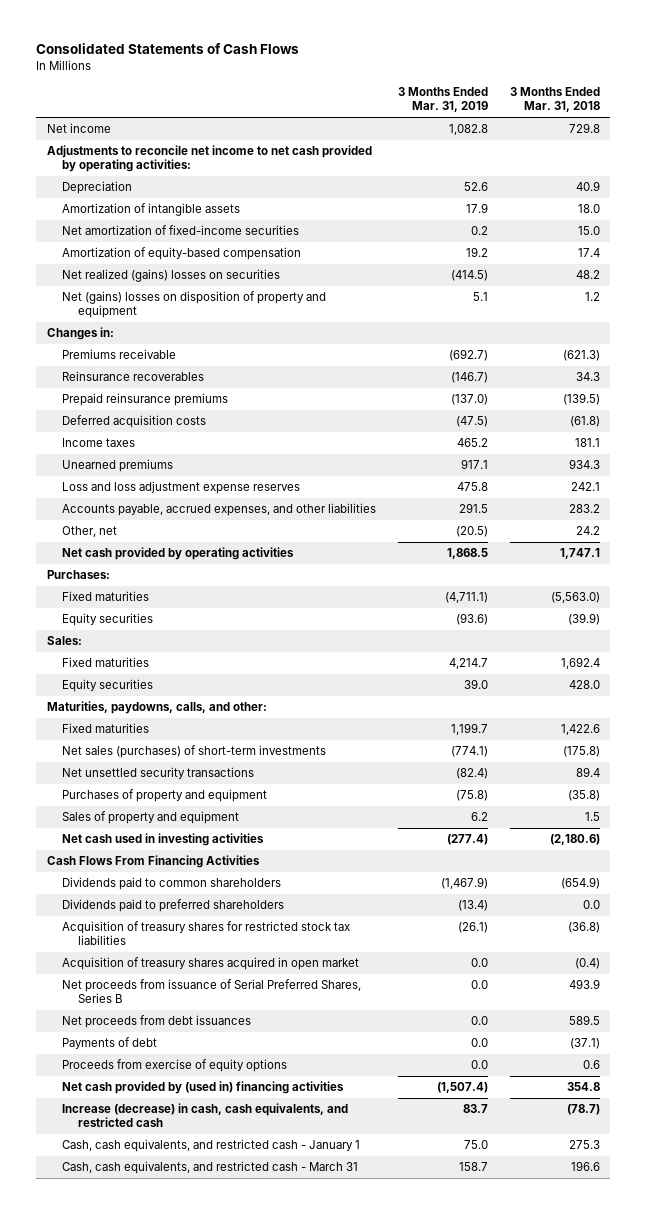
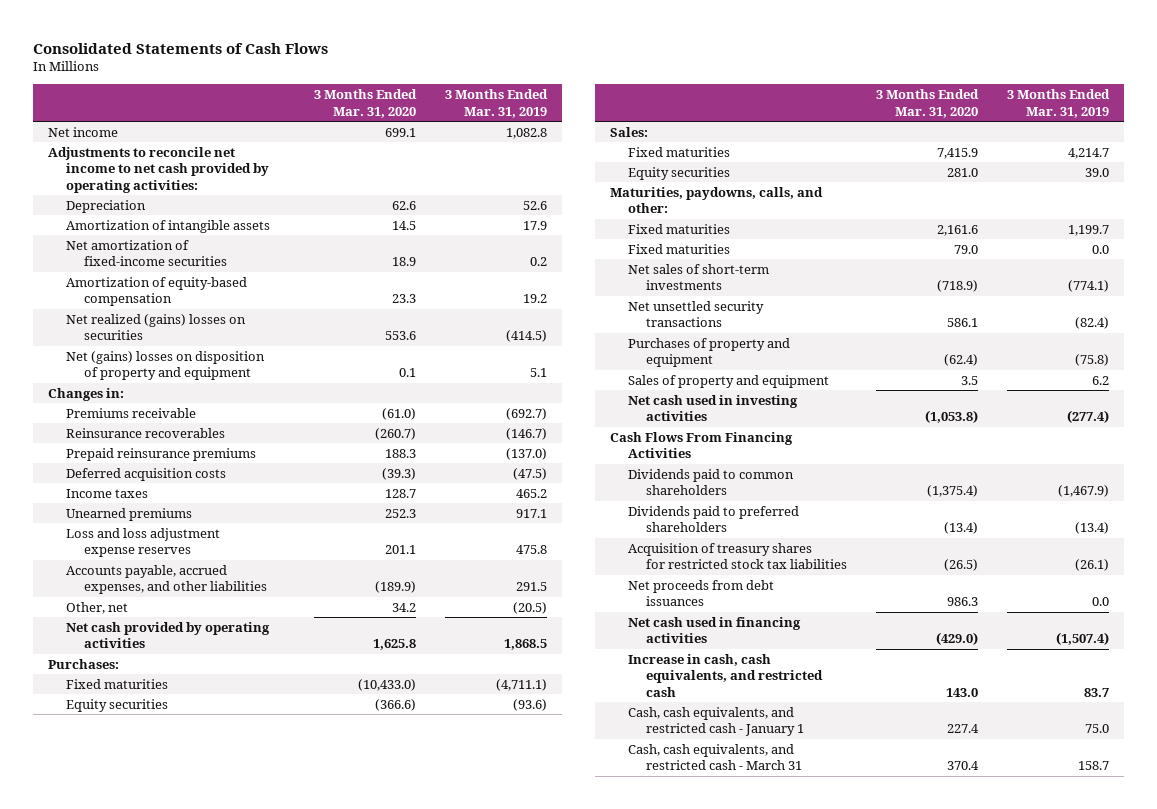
- | 3 Months Ended Mar. 31, 2019 | 3 Months Ended Mar. 31, 2018
+ | 3 Months Ended Mar. 31, 2020 | 3 Months Ended Mar. 31, 2019
- Net sales (purchases) of short-term investments | (774.1) | (175.8)
+ Fixed maturities | 79.0 | 0.0
+ Net sales of short-term investments | (718.9) | (774.1)
- Acquisition of treasury shares acquired in open market | 0.0 | (0.4)
- Net proceeds from issuance of Serial Preferred Shares, Series B | 0.0 | 493.9
- Payments of debt | 0.0 | (37.1)
- Proceeds from exercise of equity options | 0.0 | 0.6
- Net cash provided by (used in) financing activities | (1,507.4) | 354.8
- Increase (decrease) in cash, cash equivalents, and restricted cash | 83.7 | (78.7)
+ Net cash used in financing activities | (429.0) | (1,507.4)
+ Increase in cash, cash equivalents, and restricted cash | 143.0 | 83.7

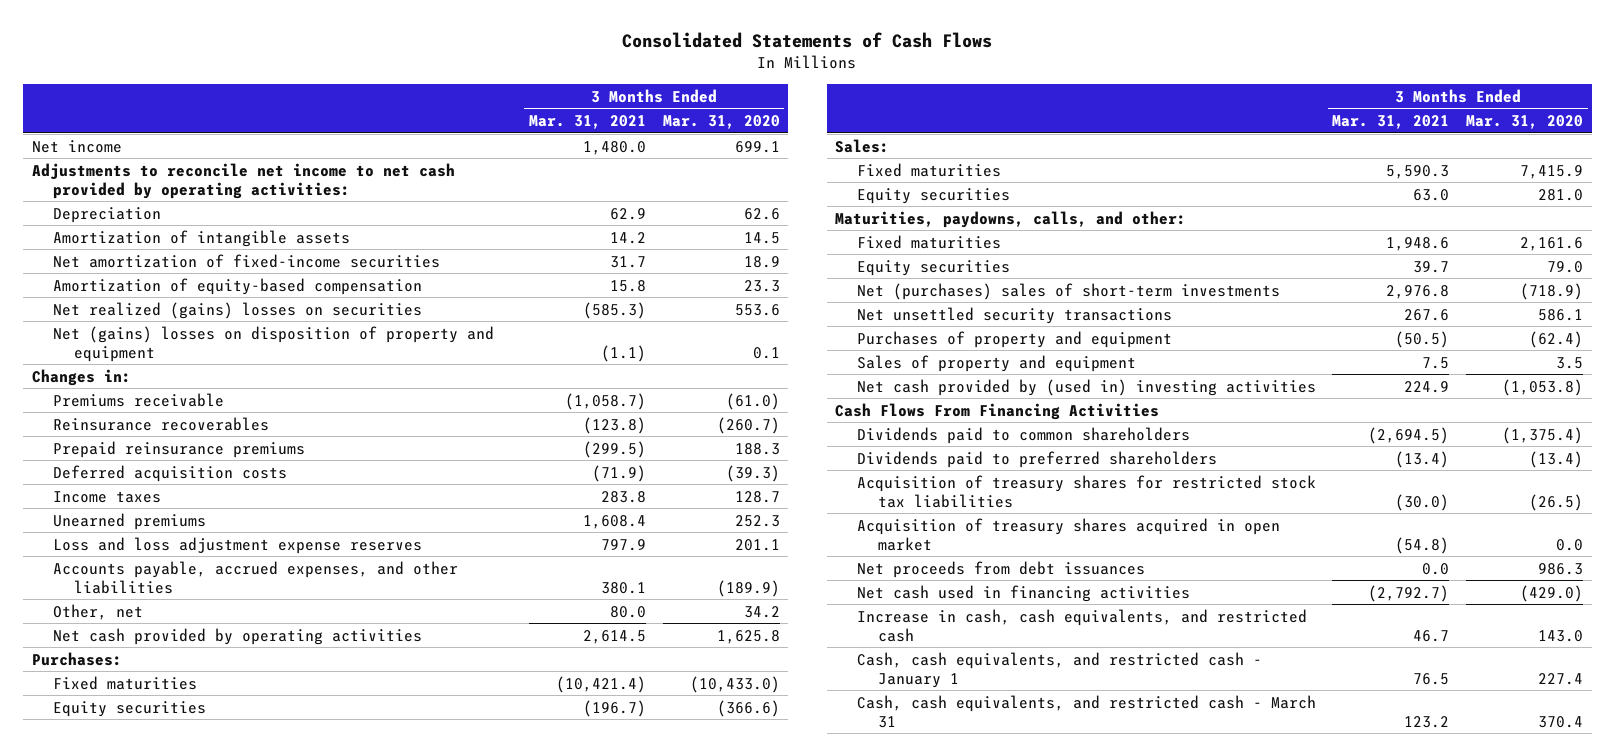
- | 3 Months Ended Mar. 31, 2020 | 3 Months Ended Mar. 31, 2019
+ | 3 Months Ended Mar. 31, 2021 | 3 Months Ended Mar. 31, 2020
- Fixed maturities | 79.0 | 0.0
- Net sales of short-term investments | (718.9) | (774.1)
+ Equity securities | 39.7 | 79.0
+ Net (purchases) sales of short-term investments | 2,976.8 | (718.9)
- Net cash used in investing activities | (1,053.8) | (277.4)
+ Net cash provided by (used in) investing activities | 224.9 | (1,053.8)
+ Acquisition of treasury shares acquired in open market | (54.8) | 0.0

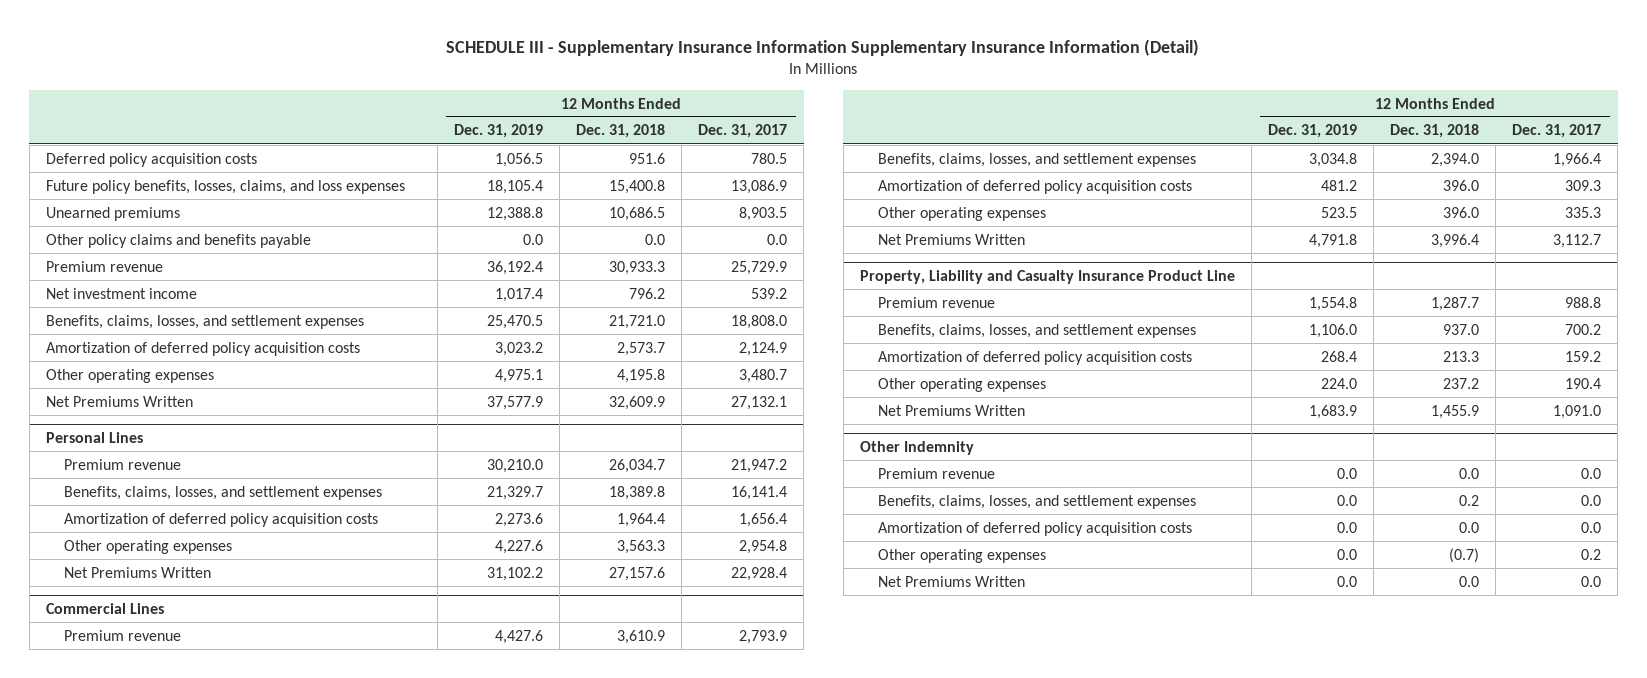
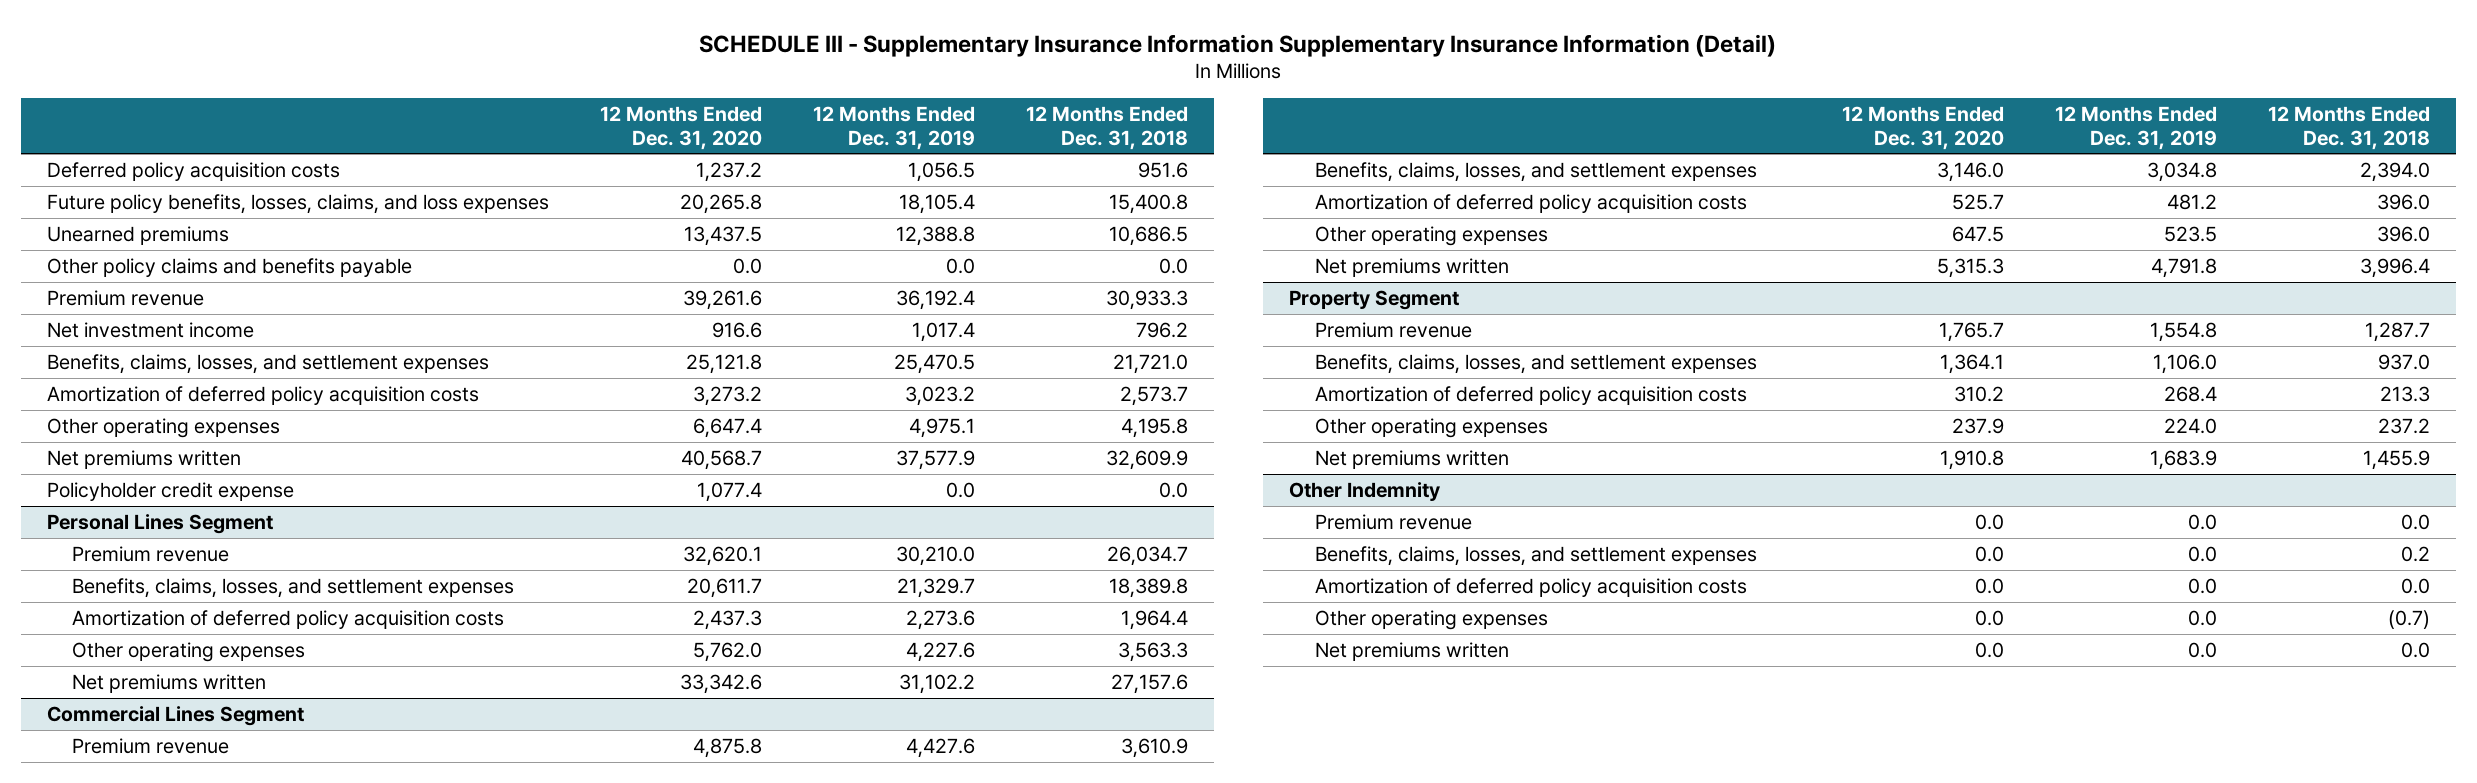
- | 12 Months Ended Dec. 31, 2019 | 12 Months Ended Dec. 31, 2018 | 12 Months Ended Dec. 31, 2017
+ | 12 Months Ended Dec. 31, 2020 | 12 Months Ended Dec. 31, 2019 | 12 Months Ended Dec. 31, 2018
- Net Premiums Written | 37,577.9 | 32,609.9 | 27,132.1
- Personal Lines
+ Net premiums written | 40,568.7 | 37,577.9 | 32,609.9
+ Policyholder credit expense | 1,077.4 | 0.0 | 0.0
+ Personal Lines Segment
- Net Premiums Written | 31,102.2 | 27,157.6 | 22,928.4
- Commercial Lines
+ Net premiums written | 33,342.6 | 31,102.2 | 27,157.6
+ Commercial Lines Segment
- Net Premiums Written | 4,791.8 | 3,996.4 | 3,112.7
- Property, Liability and Casualty Insurance Product Line
+ Net premiums written | 5,315.3 | 4,791.8 | 3,996.4
+ Property Segment
- Net Premiums Written | 1,683.9 | 1,455.9 | 1,091.0
+ Net premiums written | 1,910.8 | 1,683.9 | 1,455.9
@ Other Indemnity
- Net Premiums Written | 0.0 | 0.0 | 0.0
+ Net premiums written | 0.0 | 0.0 | 0.0

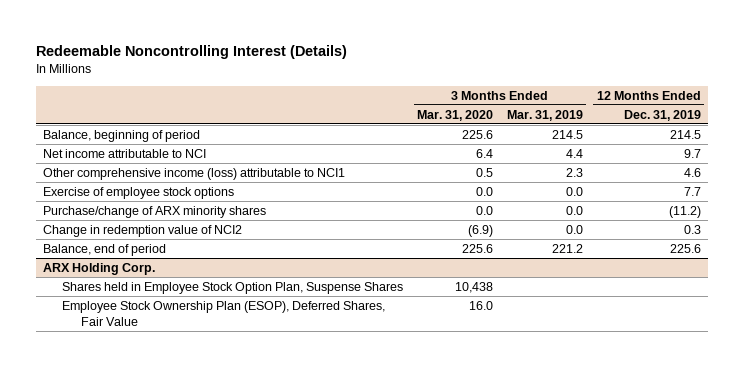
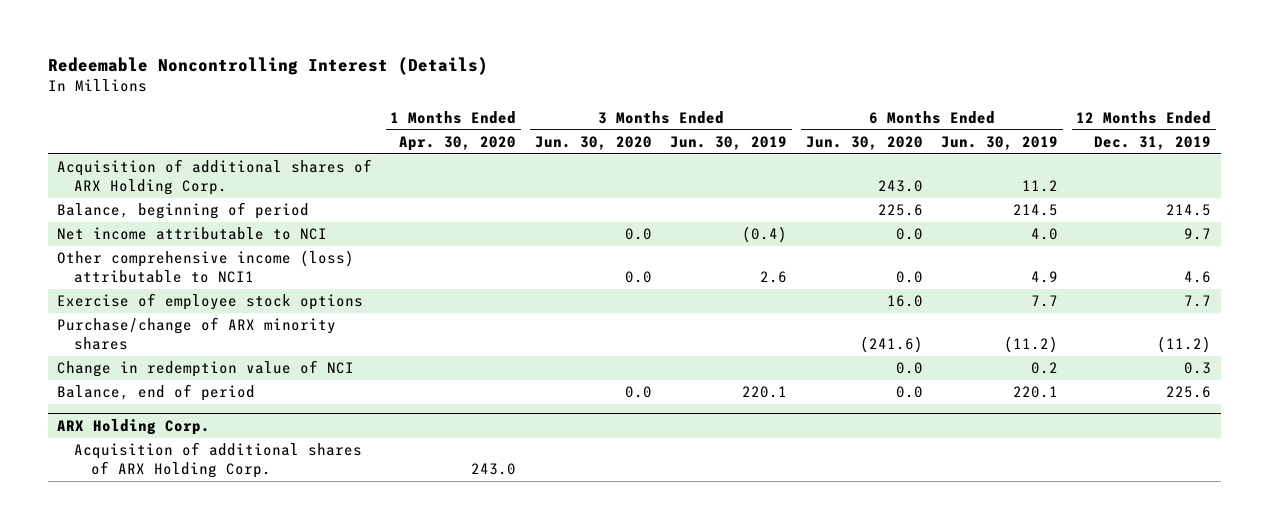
- | 3 Months Ended Mar. 31, 2020 | 3 Months Ended Mar. 31, 2019 | 12 Months Ended Dec. 31, 2019
+ | 1 Months Ended Apr. 30, 2020 | 3 Months Ended Jun. 30, 2020 | 3 Months Ended Jun. 30, 2019 | 6 Months Ended Jun. 30, 2020 | 6 Months Ended Jun. 30, 2019 | 12 Months Ended Dec. 31, 2019
+ Acquisition of additional shares of ARX Holding Corp. | | | | 243.0 | 11.2 |
- Change in redemption value of NCI2 | (6.9) | 0.0 | 0.3
+ Change in redemption value of NCI | | | | 0.0 | 0.2 | 0.3
@ ARX Holding Corp.
- Shares held in Employee Stock Option Plan, Suspense Shares | 10,438 | |
- Employee Stock Ownership Plan (ESOP), Deferred Shares, Fair Value | 16.0 | |
+ Acquisition of additional shares of ARX Holding Corp. | 243.0 | | | | |

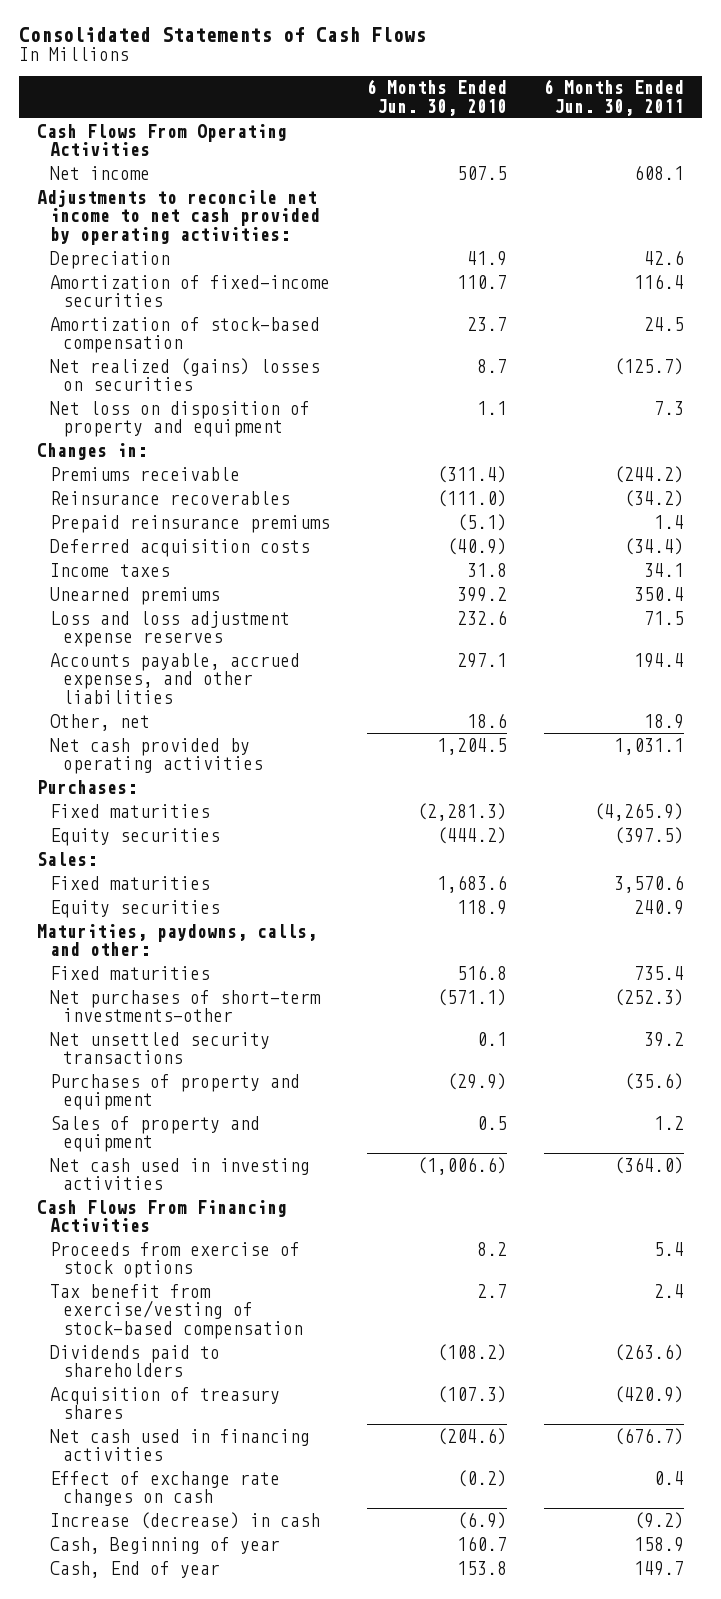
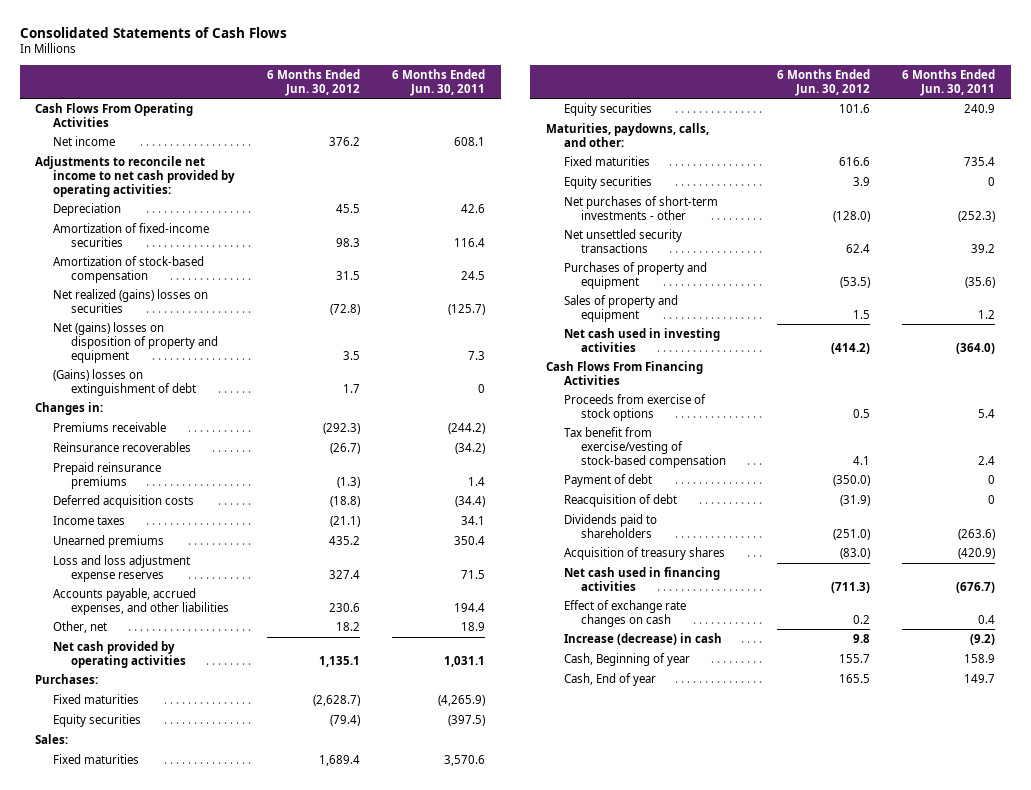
- | 6 Months Ended Jun. 30, 2010 | 6 Months Ended Jun. 30, 2011
+ | 6 Months Ended Jun. 30, 2012 | 6 Months Ended Jun. 30, 2011
- Net loss on disposition of property and equipment | 1.1 | 7.3
+ Net (gains) losses on disposition of property and equipment | 3.5 | 7.3
+ (Gains) losses on extinguishment of debt | 1.7 | 0
- Net purchases of short-term investments-other | (571.1) | (252.3)
+ Equity securities | 3.9 | 0
+ Net purchases of short-term investments - other | (128.0) | (252.3)
+ Payment of debt | (350.0) | 0
+ Reacquisition of debt | (31.9) | 0

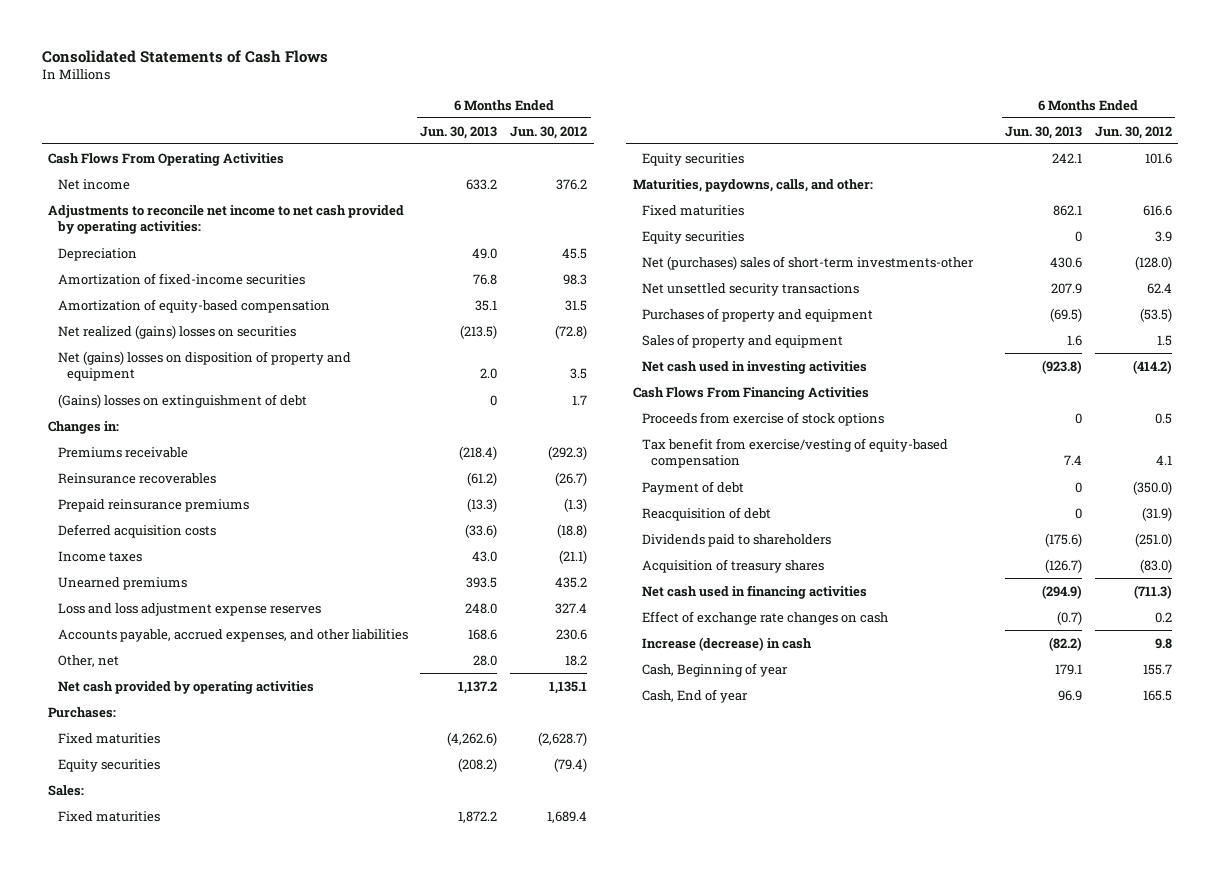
- | 6 Months Ended Jun. 30, 2012 | 6 Months Ended Jun. 30, 2011
+ | 6 Months Ended Jun. 30, 2013 | 6 Months Ended Jun. 30, 2012
- Amortization of stock-based compensation | 31.5 | 24.5
+ Amortization of equity-based compensation | 35.1 | 31.5
- Net purchases of short-term investments - other | (128.0) | (252.3)
+ Net (purchases) sales of short-term investments-other | 430.6 | (128.0)
- Tax benefit from exercise/vesting of stock-based compensation | 4.1 | 2.4
+ Tax benefit from exercise/vesting of equity-based compensation | 7.4 | 4.1

